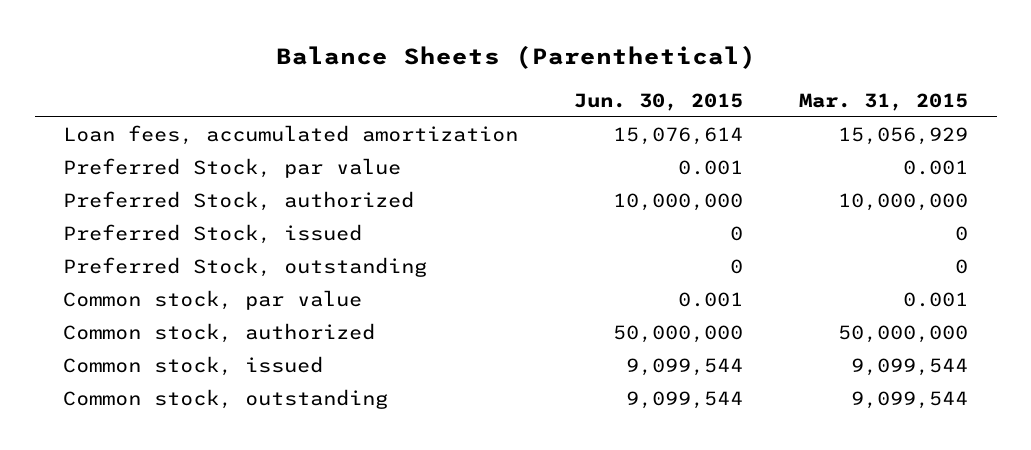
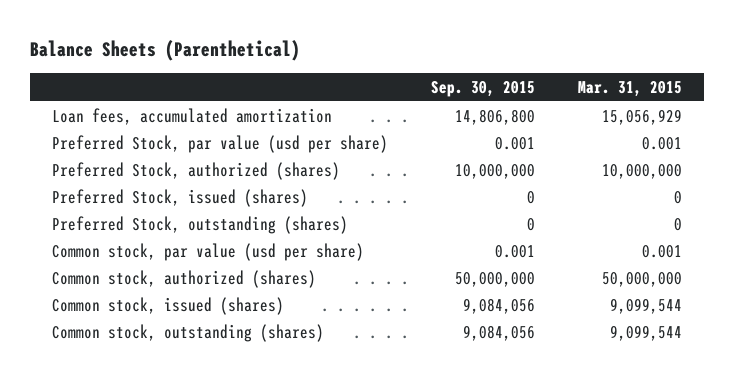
- | Jun. 30, 2015 | Mar. 31, 2015
+ | Sep. 30, 2015 | Mar. 31, 2015
- Preferred Stock, par value | 0.001 | 0.001
- Preferred Stock, authorized | 10,000,000 | 10,000,000
- Preferred Stock, issued | 0 | 0
- Preferred Stock, outstanding | 0 | 0
- Common stock, par value | 0.001 | 0.001
- Common stock, authorized | 50,000,000 | 50,000,000
- Common stock, issued | 9,099,544 | 9,099,544
- Common stock, outstanding | 9,099,544 | 9,099,544
+ Preferred Stock, par value (usd per share) | 0.001 | 0.001
+ Preferred Stock, authorized (shares) | 10,000,000 | 10,000,000
+ Preferred Stock, issued (shares) | 0 | 0
+ Preferred Stock, outstanding (shares) | 0 | 0
+ Common stock, par value (usd per share) | 0.001 | 0.001
+ Common stock, authorized (shares) | 50,000,000 | 50,000,000
+ Common stock, issued (shares) | 9,084,056 | 9,099,544
+ Common stock, outstanding (shares) | 9,084,056 | 9,099,544

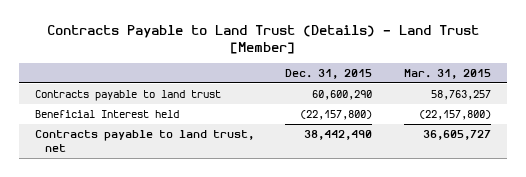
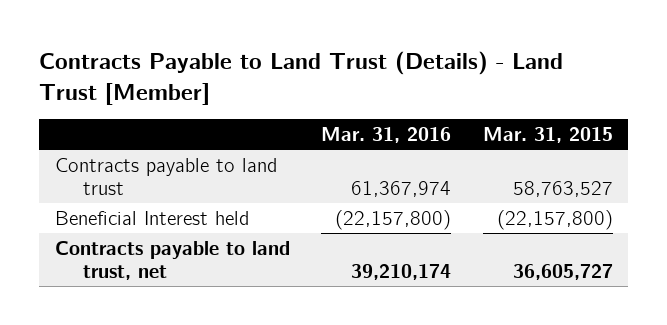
- | Dec. 31, 2015 | Mar. 31, 2015
+ | Mar. 31, 2016 | Mar. 31, 2015
- Contracts payable to land trust | 60,600,290 | 58,763,257
+ Contracts payable to land trust | 61,367,974 | 58,763,527

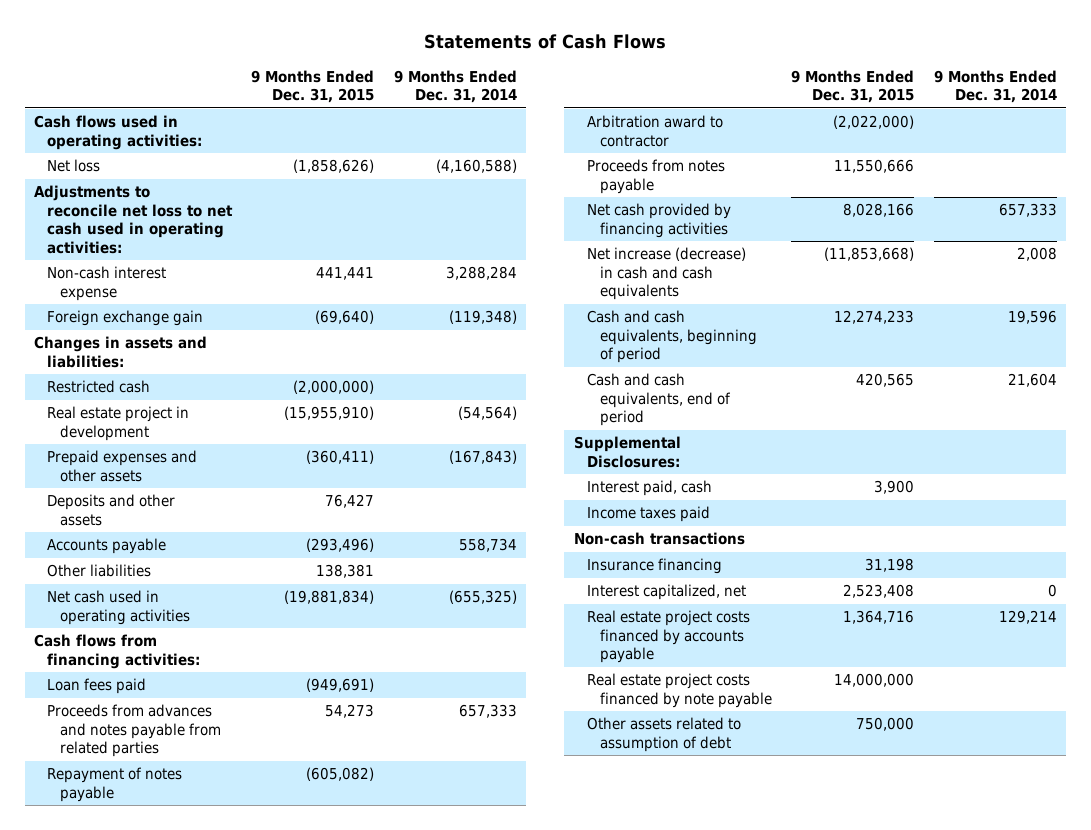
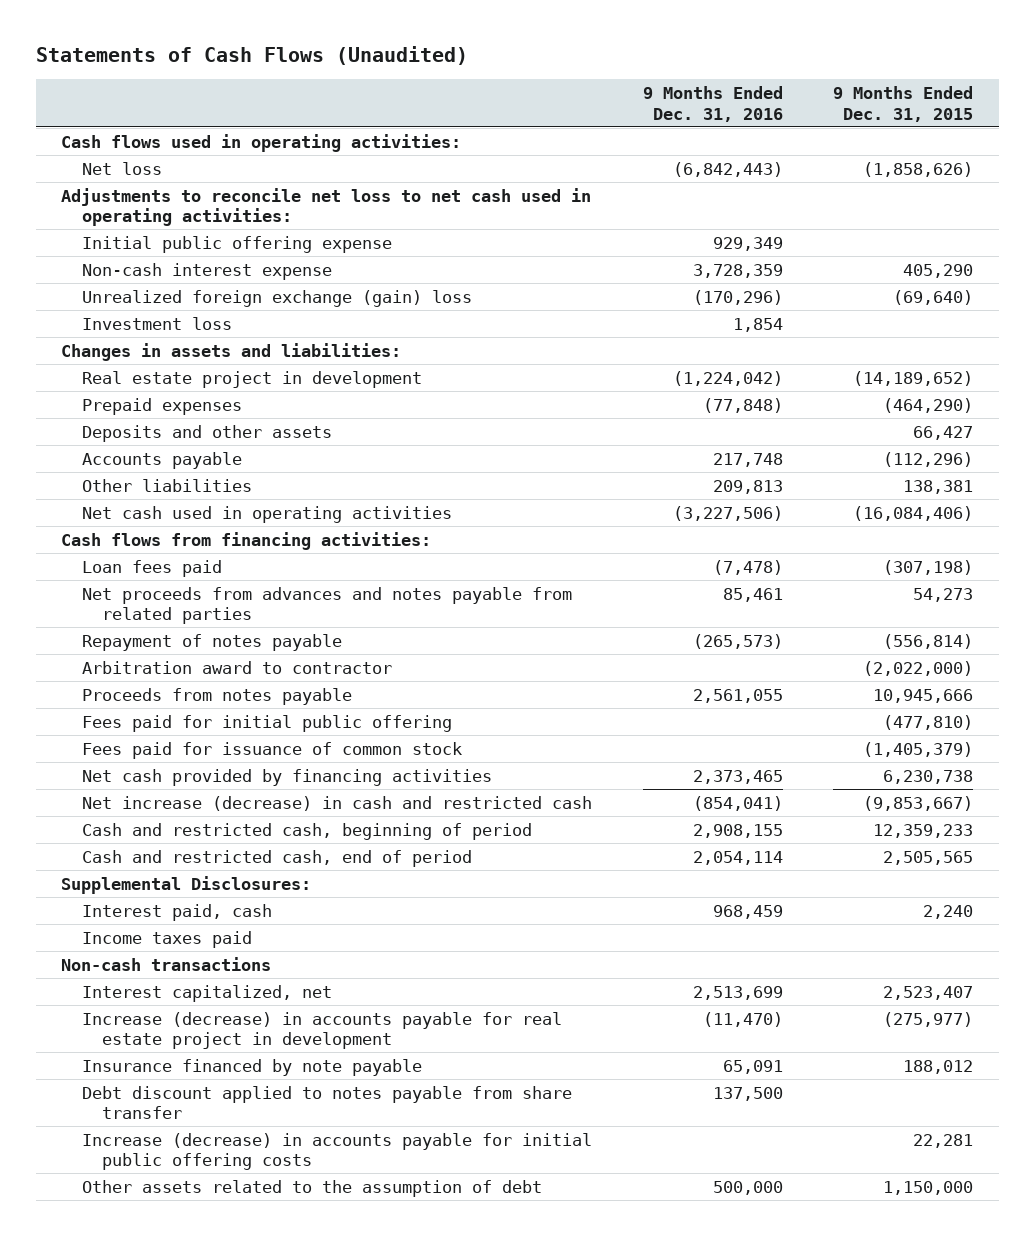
- Statements of Cash Flows
+ Statements of Cash Flows (Unaudited)
- | 9 Months Ended Dec. 31, 2015 | 9 Months Ended Dec. 31, 2014
+ | 9 Months Ended Dec. 31, 2016 | 9 Months Ended Dec. 31, 2015
- Non-cash interest expense | 441,441 | 3,288,284
- Foreign exchange gain | (69,640) | (119,348)
+ Initial public offering expense | 929,349 |
+ Non-cash interest expense | 3,728,359 | 405,290
+ Unrealized foreign exchange (gain) loss | (170,296) | (69,640)
+ Investment loss | 1,854 |
- Restricted cash | (2,000,000) |
- Real estate project in development | (15,955,910) | (54,564)
- Prepaid expenses and other assets | (360,411) | (167,843)
- Deposits and other assets | 76,427 |
- Accounts payable | (293,496) | 558,734
+ Real estate project in development | (1,224,042) | (14,189,652)
+ Prepaid expenses | (77,848) | (464,290)
+ Deposits and other assets | | 66,427
+ Accounts payable | 217,748 | (112,296)
- Net cash used in operating activities | (19,881,834) | (655,325)
+ Net cash used in operating activities | (3,227,506) | (16,084,406)
- Loan fees paid | (949,691) |
- Proceeds from advances and notes payable from related parties | 54,273 | 657,333
- Repayment of notes payable | (605,082) |
+ Loan fees paid | (7,478) | (307,198)
+ Net proceeds from advances and notes payable from related parties | 85,461 | 54,273
+ Repayment of notes payable | (265,573) | (556,814)
- Proceeds from notes payable | 11,550,666 |
- Net cash provided by financing activities | 8,028,166 | 657,333
- Net increase (decrease) in cash and cash equivalents | (11,853,668) | 2,008
- Cash and cash equivalents, beginning of period | 12,274,233 | 19,596
- Cash and cash equivalents, end of period | 420,565 | 21,604
+ Proceeds from notes payable | 2,561,055 | 10,945,666
+ Fees paid for initial public offering | | (477,810)
+ Fees paid for issuance of common stock | | (1,405,379)
+ Net cash provided by financing activities | 2,373,465 | 6,230,738
+ Net increase (decrease) in cash and restricted cash | (854,041) | (9,853,667)
+ Cash and restricted cash, beginning of period | 2,908,155 | 12,359,233
+ Cash and restricted cash, end of period | 2,054,114 | 2,505,565
- Interest paid, cash | 3,900 |
+ Interest paid, cash | 968,459 | 2,240
- Insurance financing | 31,198 |
- Interest capitalized, net | 2,523,408 | 0
- Real estate project costs financed by accounts payable | 1,364,716 | 129,214
- Real estate project costs financed by note payable | 14,000,000 |
- Other assets related to assumption of debt | 750,000 |
+ Interest capitalized, net | 2,513,699 | 2,523,407
+ Increase (decrease) in accounts payable for real estate project in development | (11,470) | (275,977)
+ Insurance financed by note payable | 65,091 | 188,012
+ Debt discount applied to notes payable from share transfer | 137,500 |
+ Increase (decrease) in accounts payable for initial public offering costs | | 22,281
+ Other assets related to the assumption of debt | 500,000 | 1,150,000

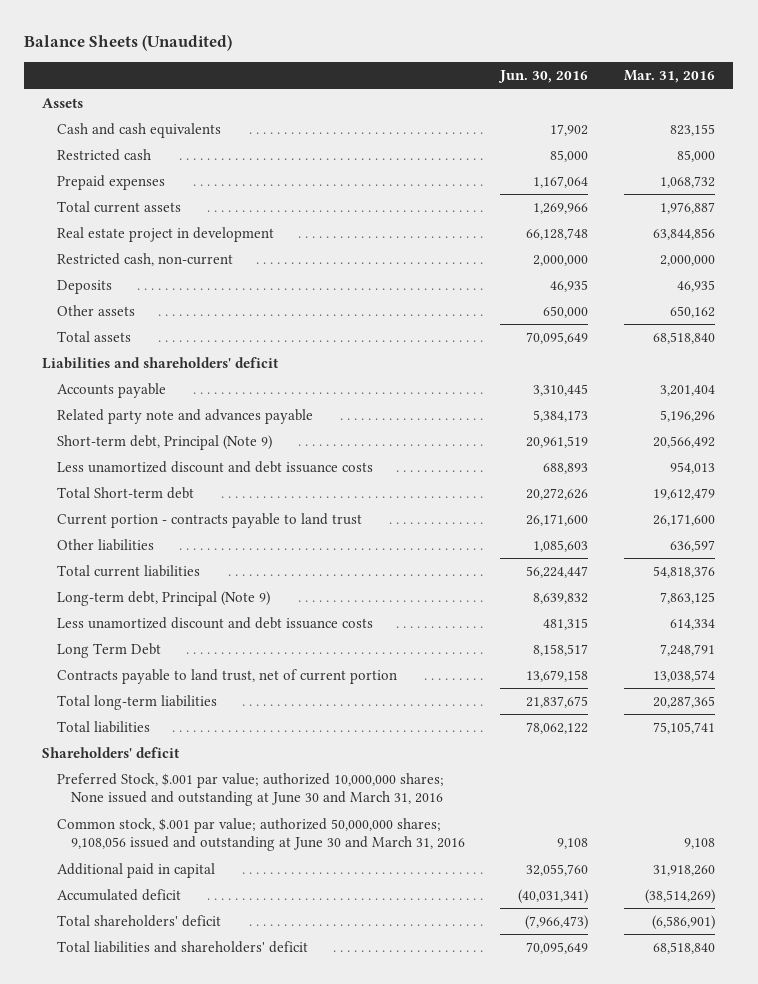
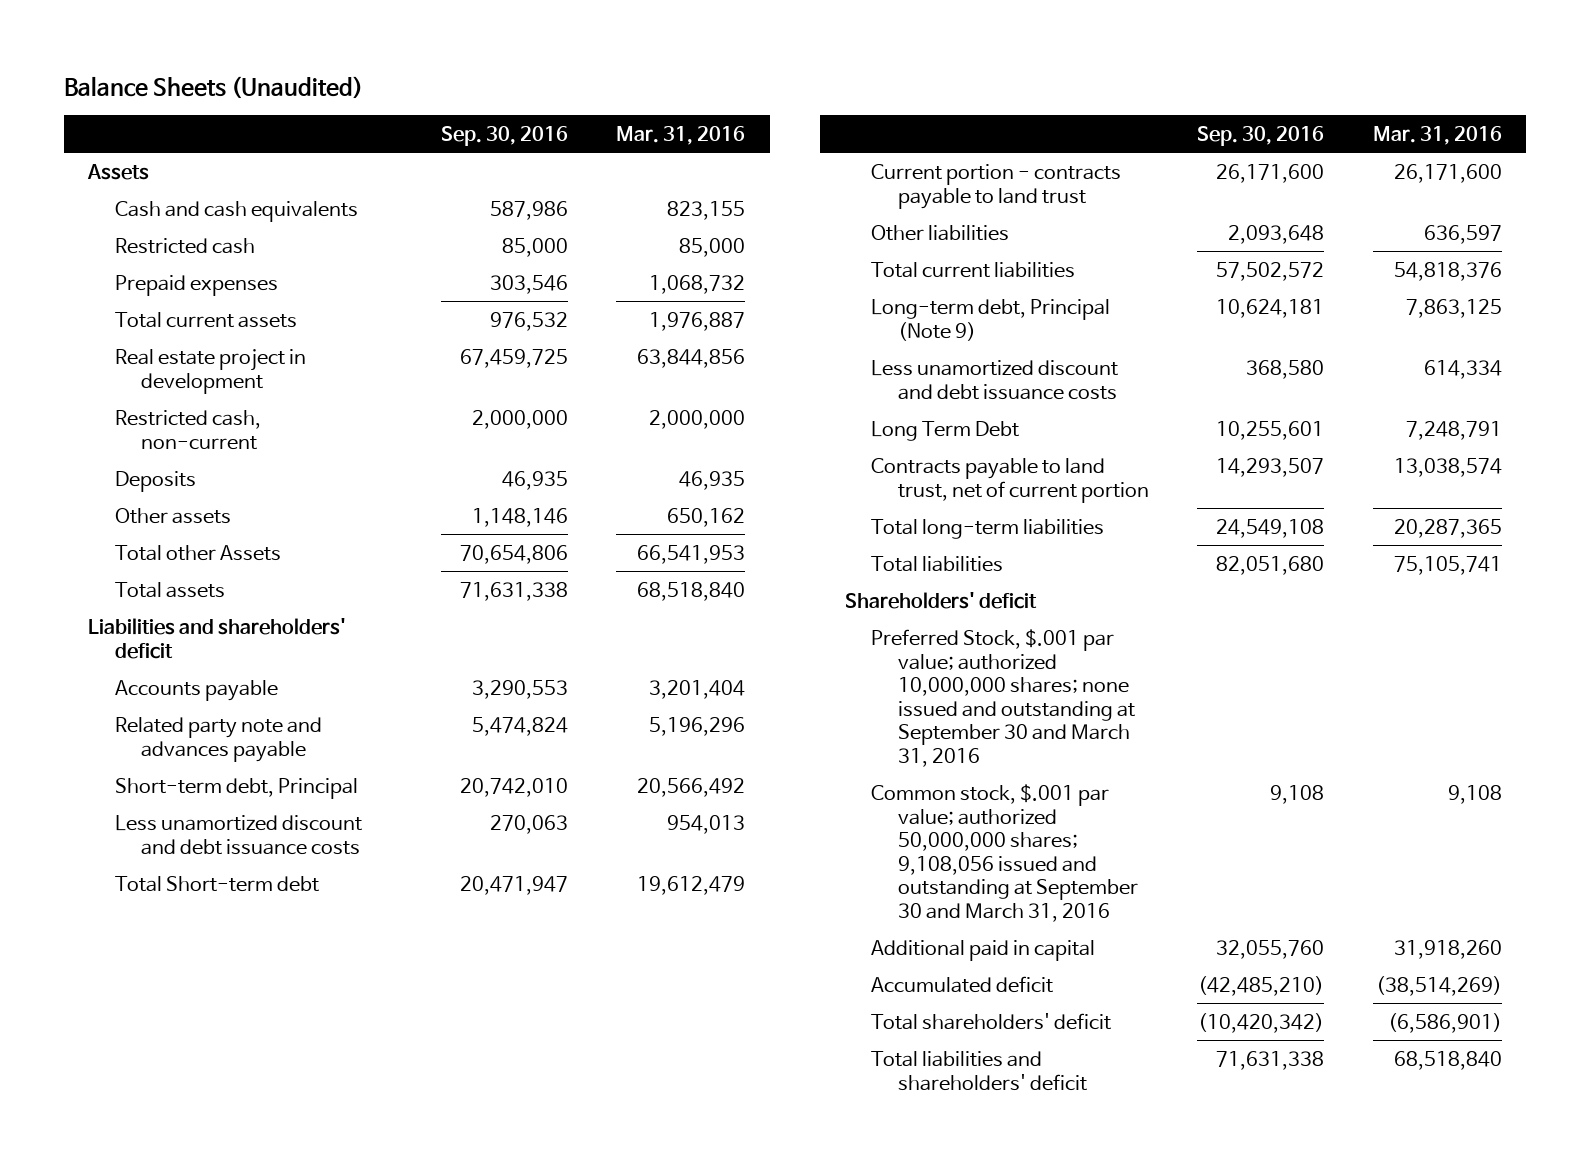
- | Jun. 30, 2016 | Mar. 31, 2016
+ | Sep. 30, 2016 | Mar. 31, 2016
+ Total other Assets | 70,654,806 | 66,541,953
- Short-term debt, Principal (Note 9) | 20,961,519 | 20,566,492
+ Short-term debt, Principal | 20,742,010 | 20,566,492
- Preferred Stock, $.001 par value; authorized 10,000,000 shares; None issued and outstanding at June 30 and March 31, 2016
- Common stock, $.001 par value; authorized 50,000,000 shares; 9,108,056 issued and outstanding at June 30 and March 31, 2016 | 9,108 | 9,108
+ Preferred Stock, $.001 par value; authorized 10,000,000 shares; none issued and outstanding at September 30 and March 31, 2016
+ Common stock, $.001 par value; authorized 50,000,000 shares; 9,108,056 issued and outstanding at September 30 and March 31, 2016 | 9,108 | 9,108

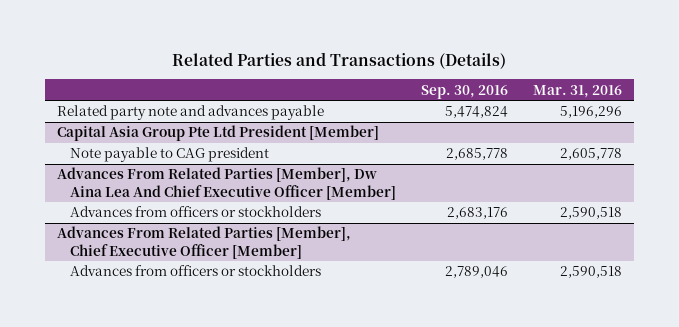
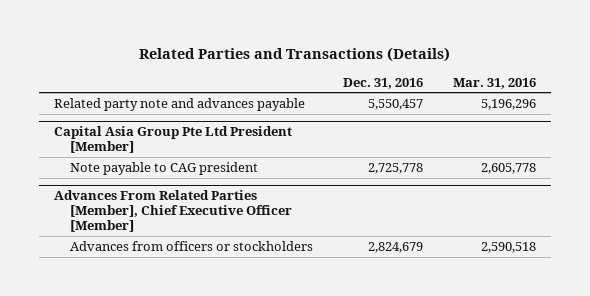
- | Sep. 30, 2016 | Mar. 31, 2016
+ | Dec. 31, 2016 | Mar. 31, 2016
- Advances From Related Parties [Member], Dw Aina Lea And Chief Executive Officer [Member]
- Advances from officers or stockholders | 2,683,176 | 2,590,518

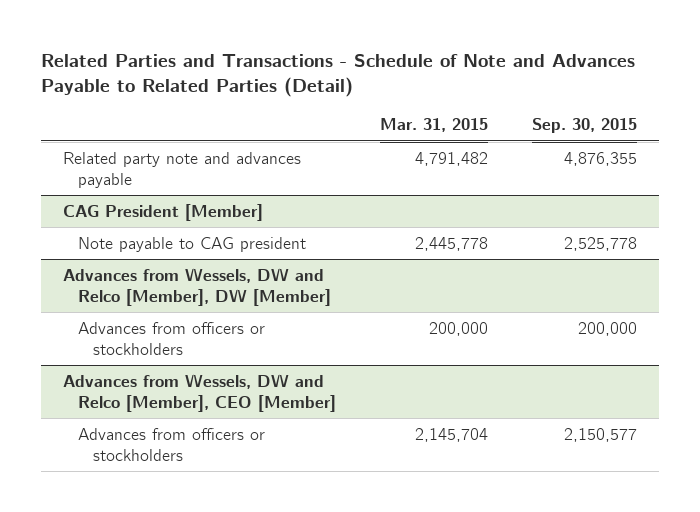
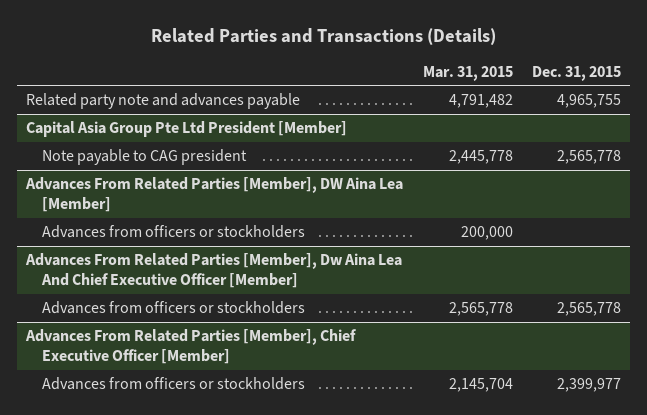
- Related Parties and Transactions - Schedule of Note and Advances Payable to Related Parties (Detail)
+ Related Parties and Transactions (Details)
- | Mar. 31, 2015 | Sep. 30, 2015
+ | Mar. 31, 2015 | Dec. 31, 2015
- CAG President [Member]
+ Capital Asia Group Pte Ltd President [Member]
- Advances from Wessels, DW and Relco [Member], DW [Member]
+ Advances From Related Parties [Member], DW Aina Lea [Member]
- Advances from Wessels, DW and Relco [Member], CEO [Member]
+ Advances From Related Parties [Member], Dw Aina Lea And Chief Executive Officer [Member]
+ Advances from officers or stockholders | 2,565,778 | 2,565,778
+ Advances From Related Parties [Member], Chief Executive Officer [Member]

